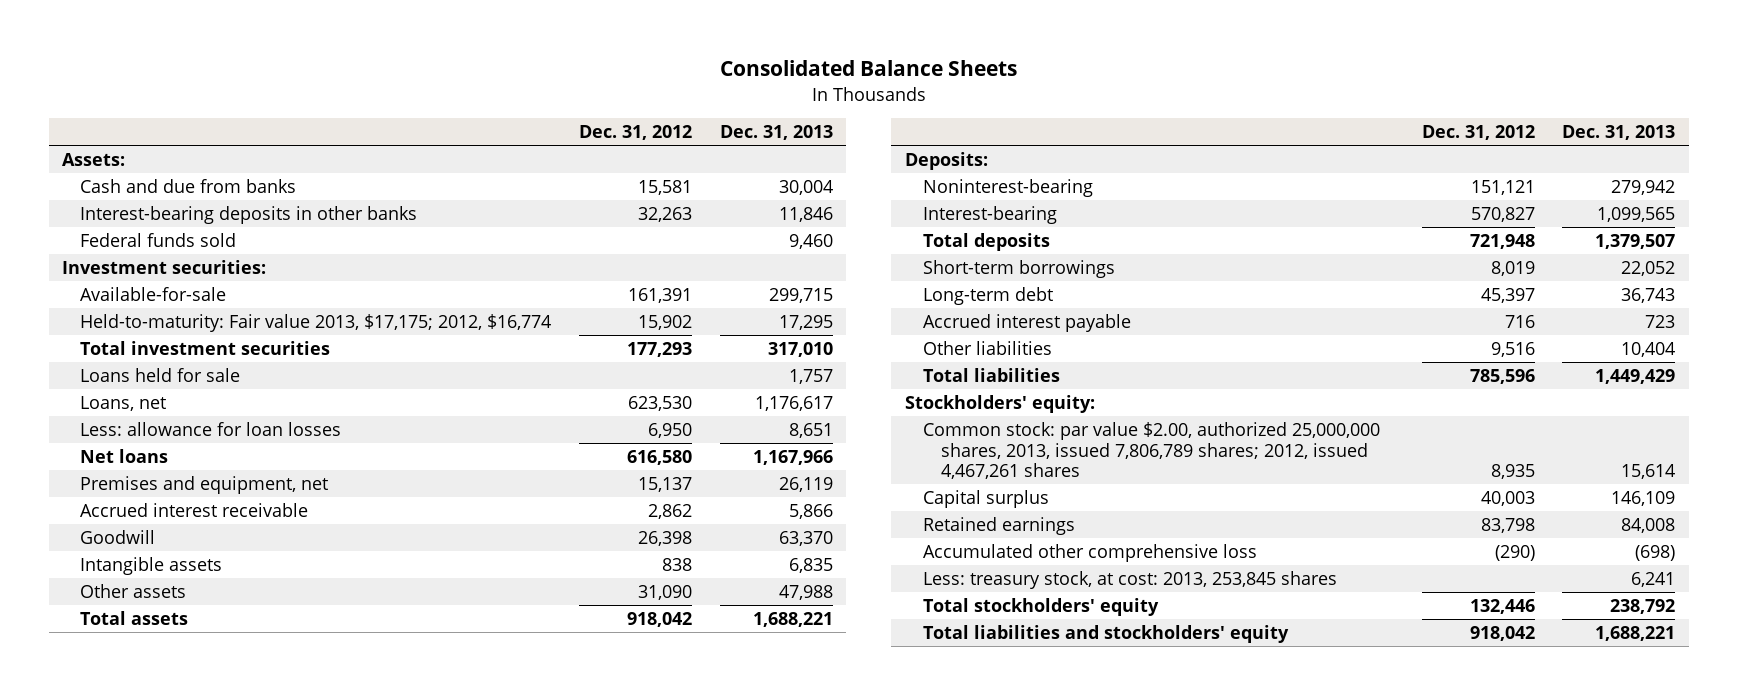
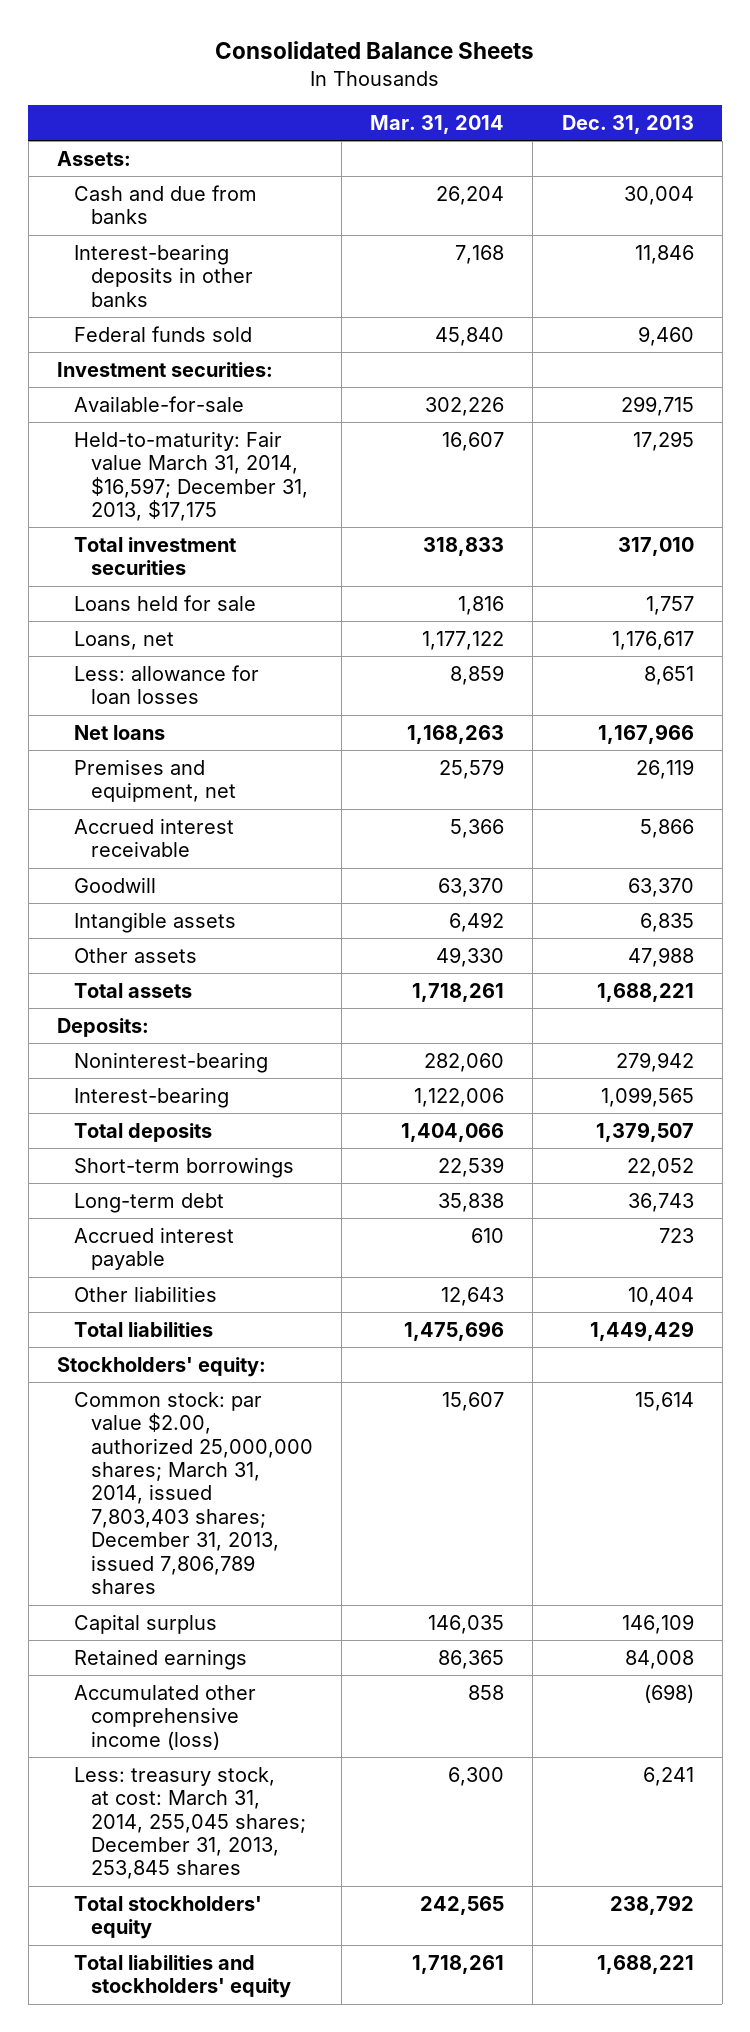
- | Dec. 31, 2012 | Dec. 31, 2013
+ | Mar. 31, 2014 | Dec. 31, 2013
- Held-to-maturity: Fair value 2013, $17,175; 2012, $16,774 | 15,902 | 17,295
+ Held-to-maturity: Fair value March 31, 2014, $16,597; December 31, 2013, $17,175 | 16,607 | 17,295
- Common stock: par value $2.00, authorized 25,000,000 shares, 2013, issued 7,806,789 shares; 2012, issued 4,467,261 shares | 8,935 | 15,614
+ Common stock: par value $2.00, authorized 25,000,000 shares; March 31, 2014, issued 7,803,403 shares; December 31, 2013, issued 7,806,789 shares | 15,607 | 15,614
- Accumulated other comprehensive loss | (290) | (698)
- Less: treasury stock, at cost: 2013, 253,845 shares | | 6,241
+ Accumulated other comprehensive income (loss) | 858 | (698)
+ Less: treasury stock, at cost: March 31, 2014, 255,045 shares; December 31, 2013, 253,845 shares | 6,300 | 6,241

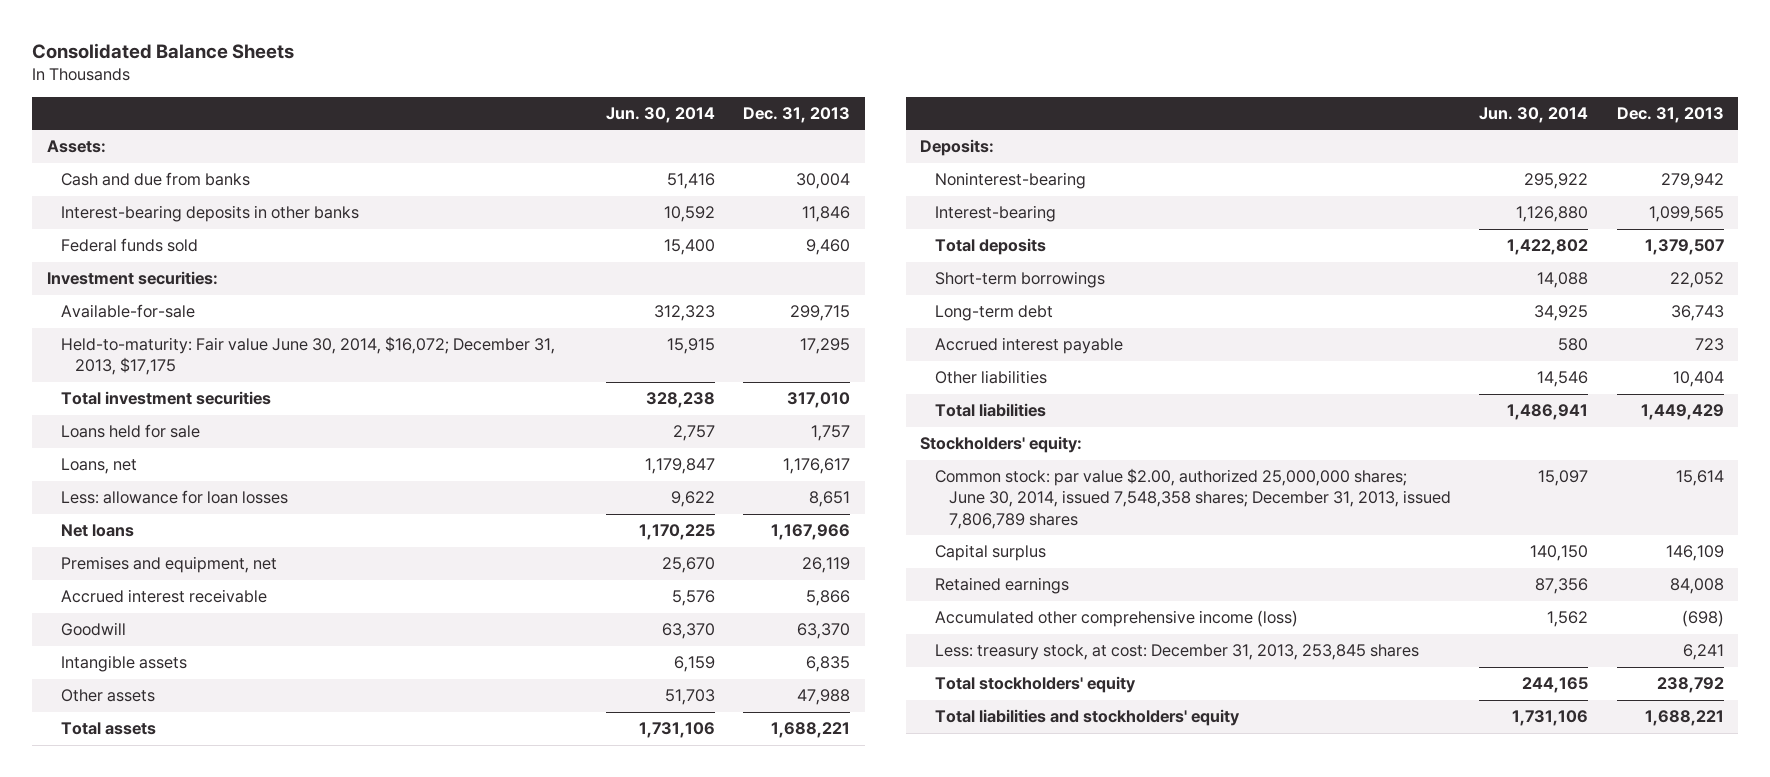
- | Mar. 31, 2014 | Dec. 31, 2013
+ | Jun. 30, 2014 | Dec. 31, 2013
- Held-to-maturity: Fair value March 31, 2014, $16,597; December 31, 2013, $17,175 | 16,607 | 17,295
+ Held-to-maturity: Fair value June 30, 2014, $16,072; December 31, 2013, $17,175 | 15,915 | 17,295
- Common stock: par value $2.00, authorized 25,000,000 shares; March 31, 2014, issued 7,803,403 shares; December 31, 2013, issued 7,806,789 shares | 15,607 | 15,614
+ Common stock: par value $2.00, authorized 25,000,000 shares; June 30, 2014, issued 7,548,358 shares; December 31, 2013, issued 7,806,789 shares | 15,097 | 15,614
- Less: treasury stock, at cost: March 31, 2014, 255,045 shares; December 31, 2013, 253,845 shares | 6,300 | 6,241
+ Less: treasury stock, at cost: December 31, 2013, 253,845 shares | | 6,241

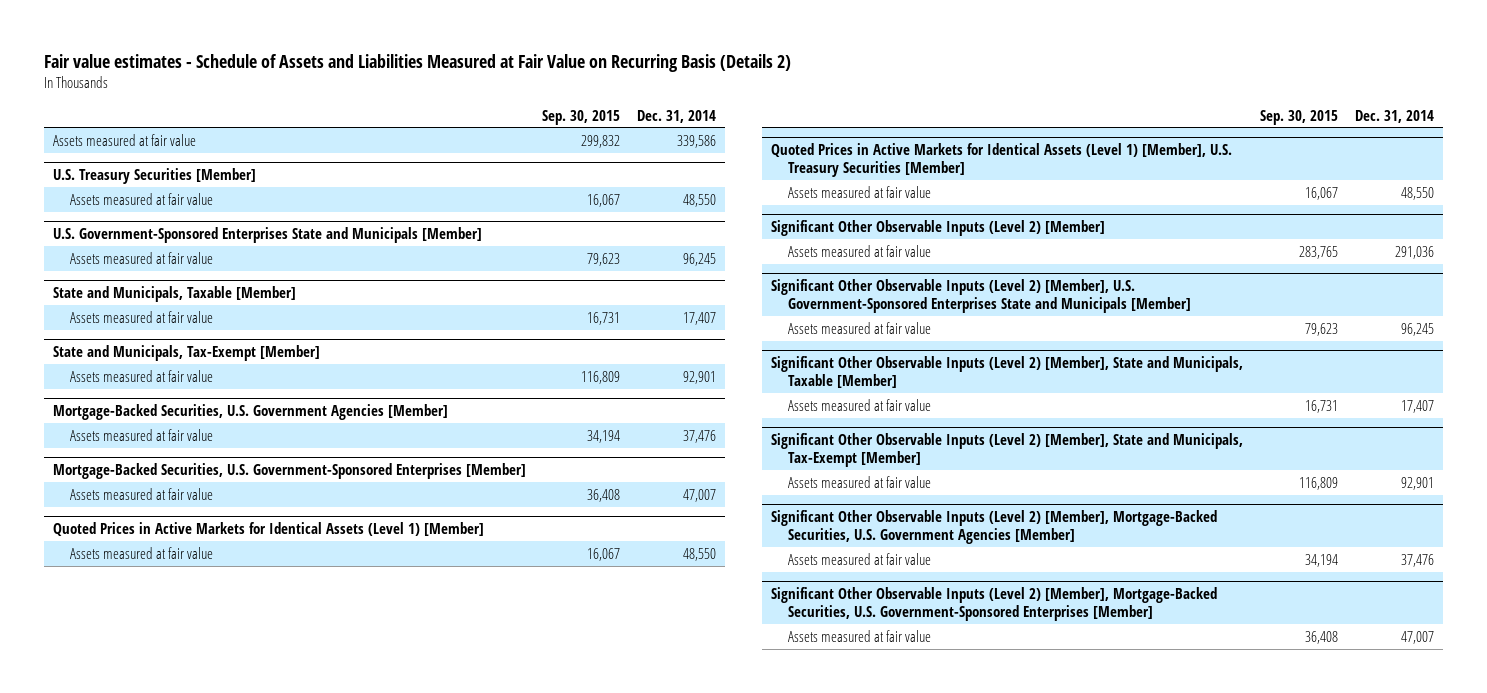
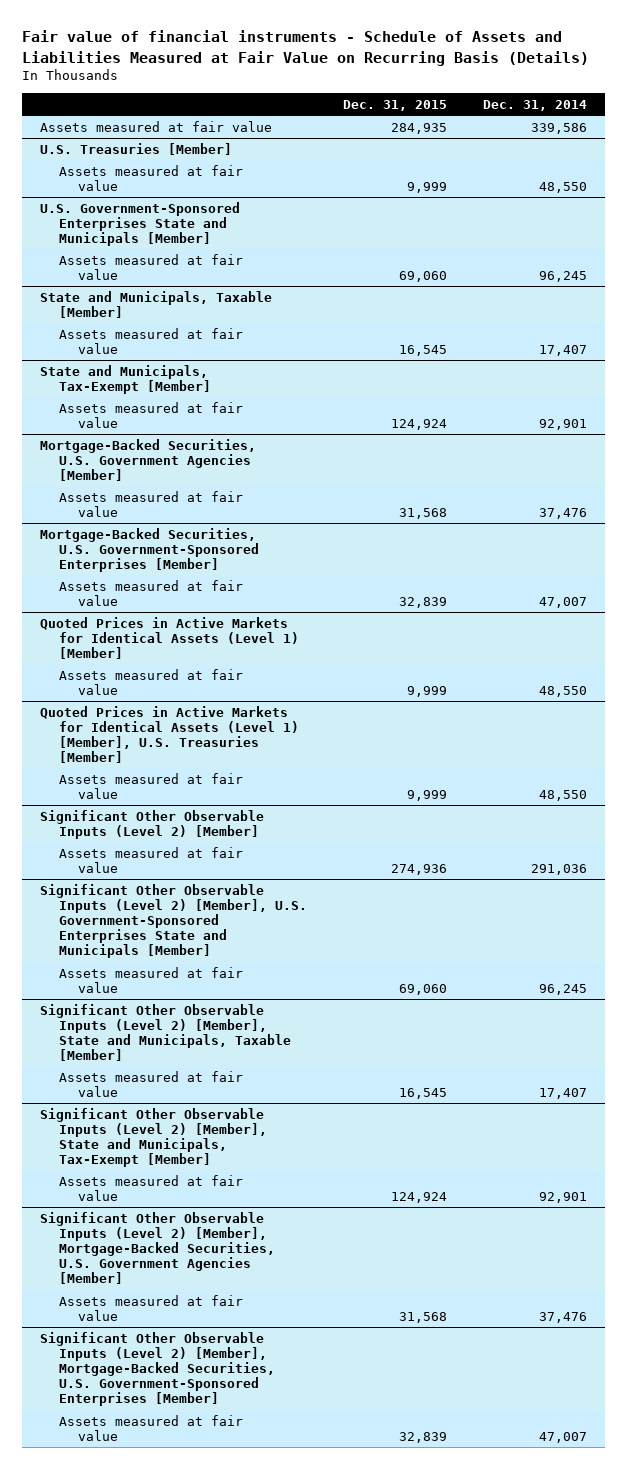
- Fair value estimates - Schedule of Assets and Liabilities Measured at Fair Value on Recurring Basis (Details 2)
+ Fair value of financial instruments - Schedule of Assets and Liabilities Measured at Fair Value on Recurring Basis (Details)
- | Sep. 30, 2015 | Dec. 31, 2014
+ | Dec. 31, 2015 | Dec. 31, 2014
- U.S. Treasury Securities [Member]
+ U.S. Treasuries [Member]
- Quoted Prices in Active Markets for Identical Assets (Level 1) [Member], U.S. Treasury Securities [Member]
+ Quoted Prices in Active Markets for Identical Assets (Level 1) [Member], U.S. Treasuries [Member]

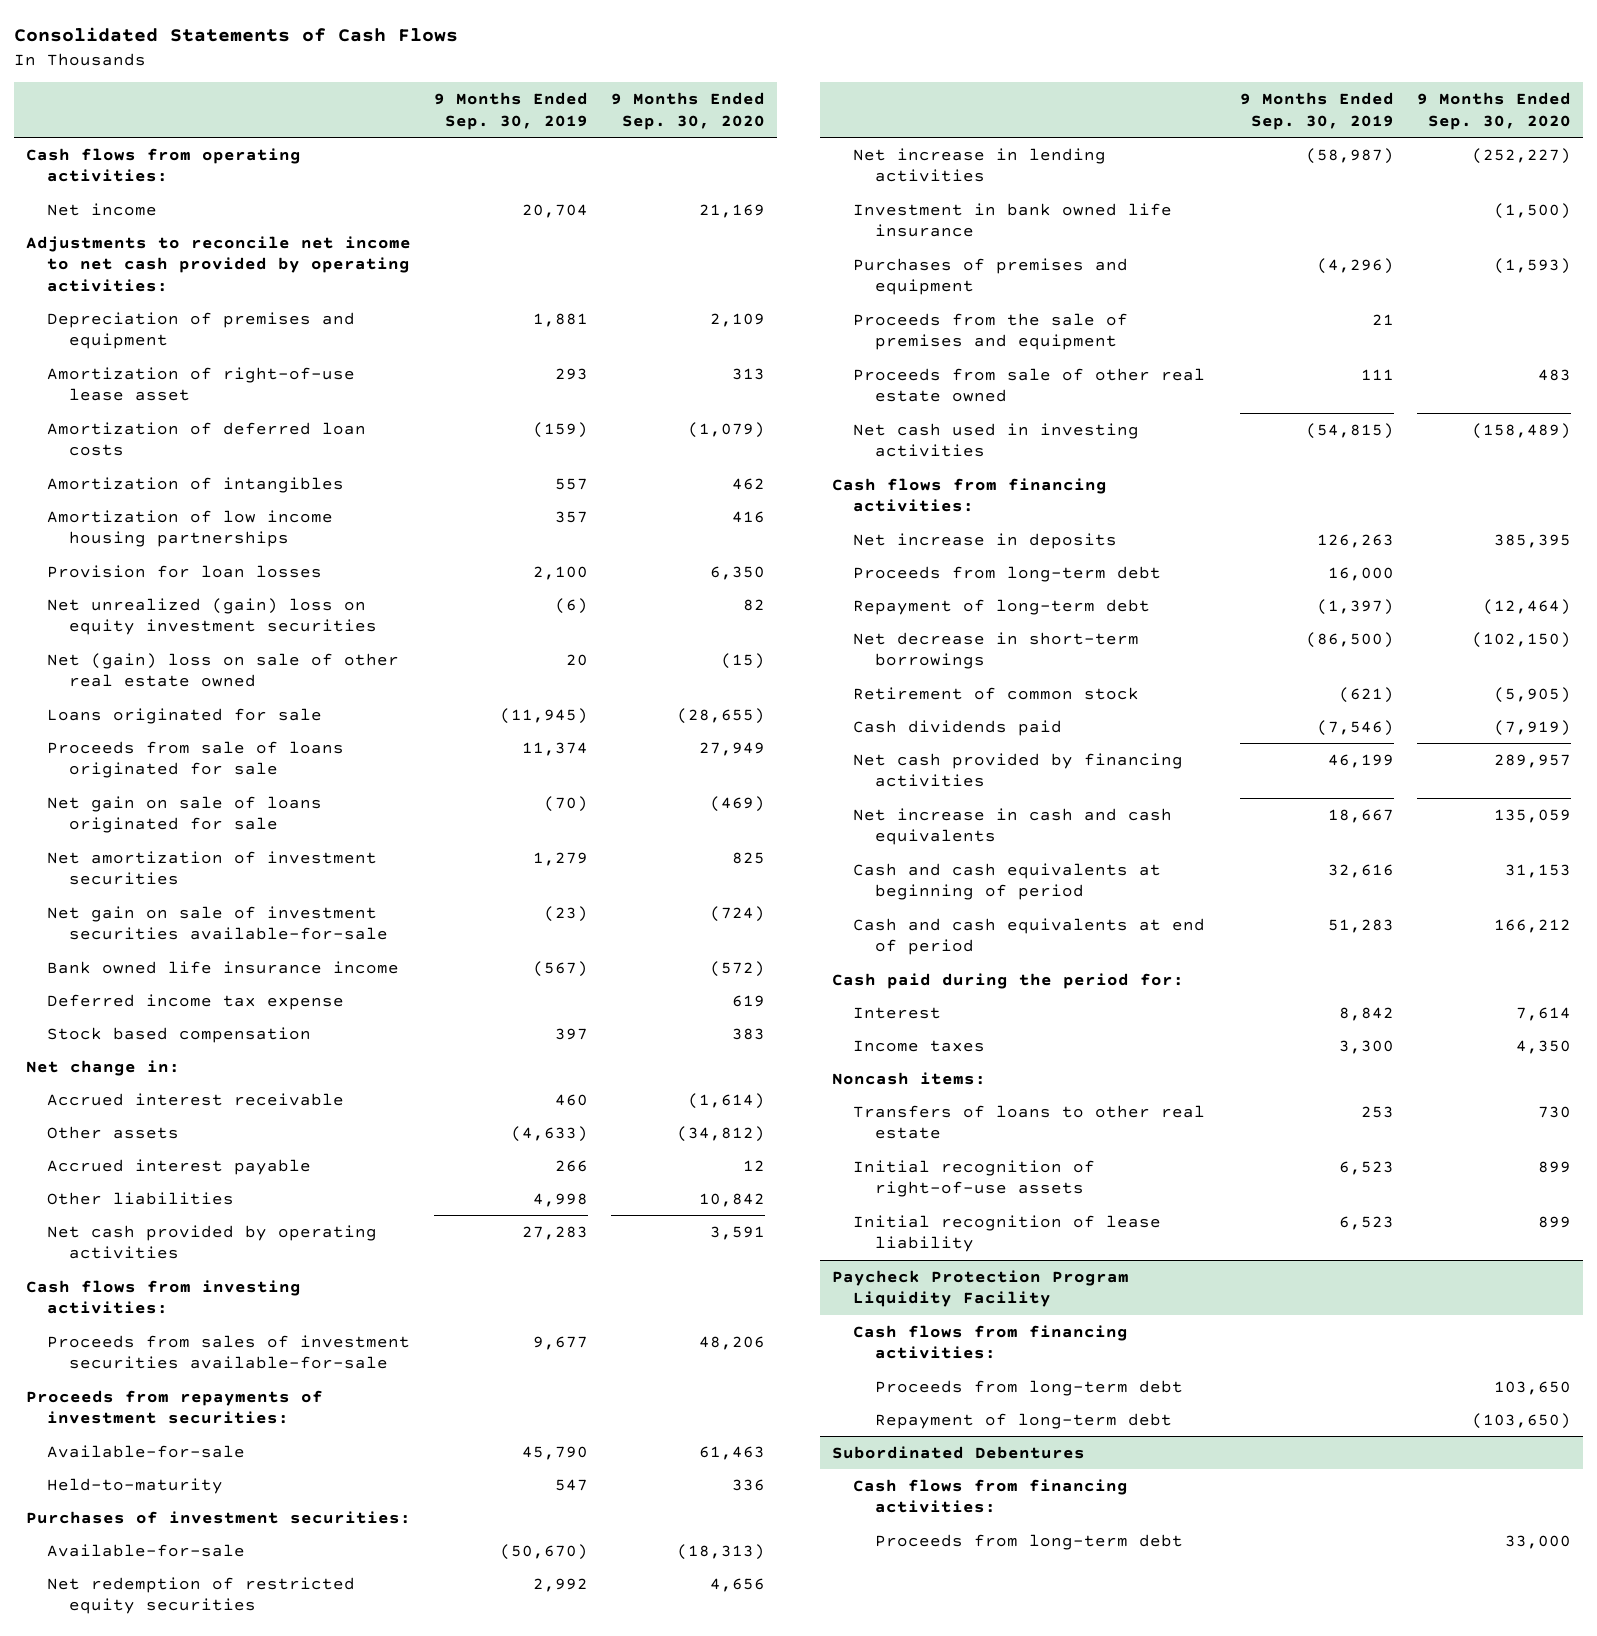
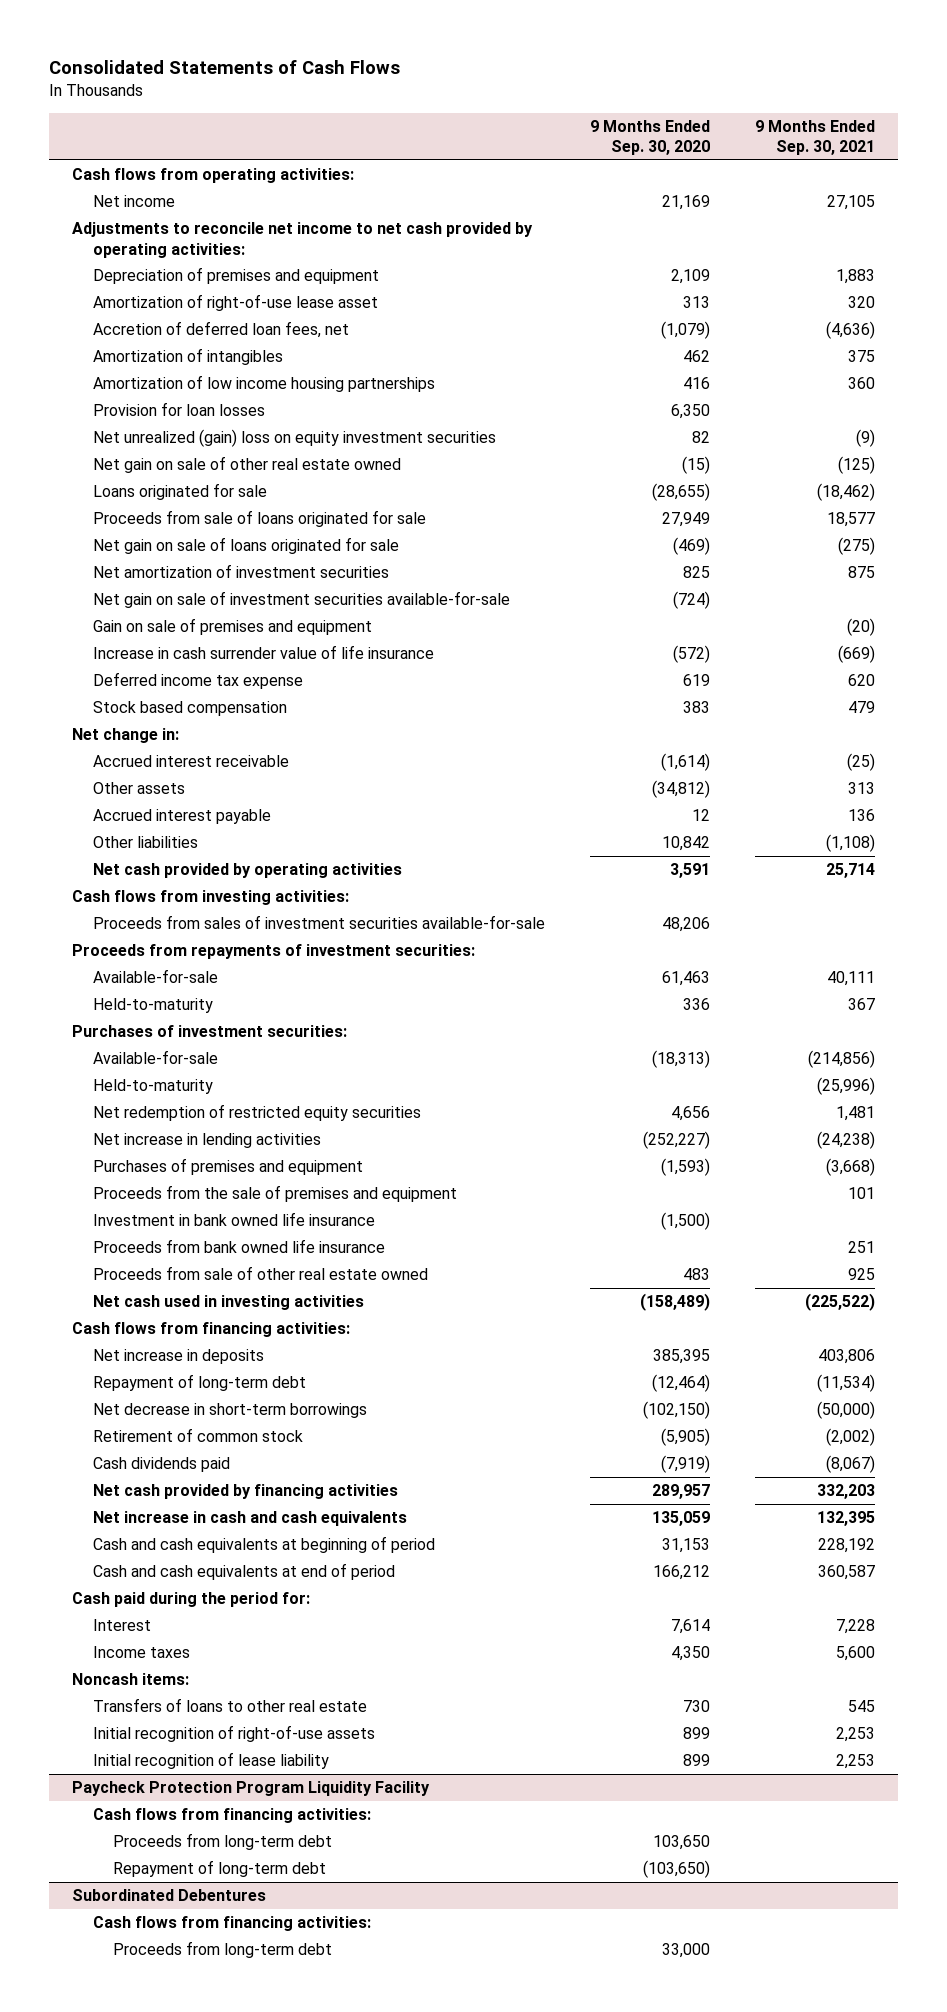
- | 9 Months Ended Sep. 30, 2019 | 9 Months Ended Sep. 30, 2020
+ | 9 Months Ended Sep. 30, 2020 | 9 Months Ended Sep. 30, 2021
- Amortization of deferred loan costs | (159) | (1,079)
+ Accretion of deferred loan fees, net | (1,079) | (4,636)
- Net (gain) loss on sale of other real estate owned | 20 | (15)
+ Net gain on sale of other real estate owned | (15) | (125)
- Bank owned life insurance income | (567) | (572)
+ Gain on sale of premises and equipment | | (20)
+ Increase in cash surrender value of life insurance | (572) | (669)
+ Held-to-maturity | | (25,996)
moved down: Investment in bank owned life insurance | (1,500) |
+ Proceeds from bank owned life insurance | | 251
- Proceeds from long-term debt | 16,000 |

